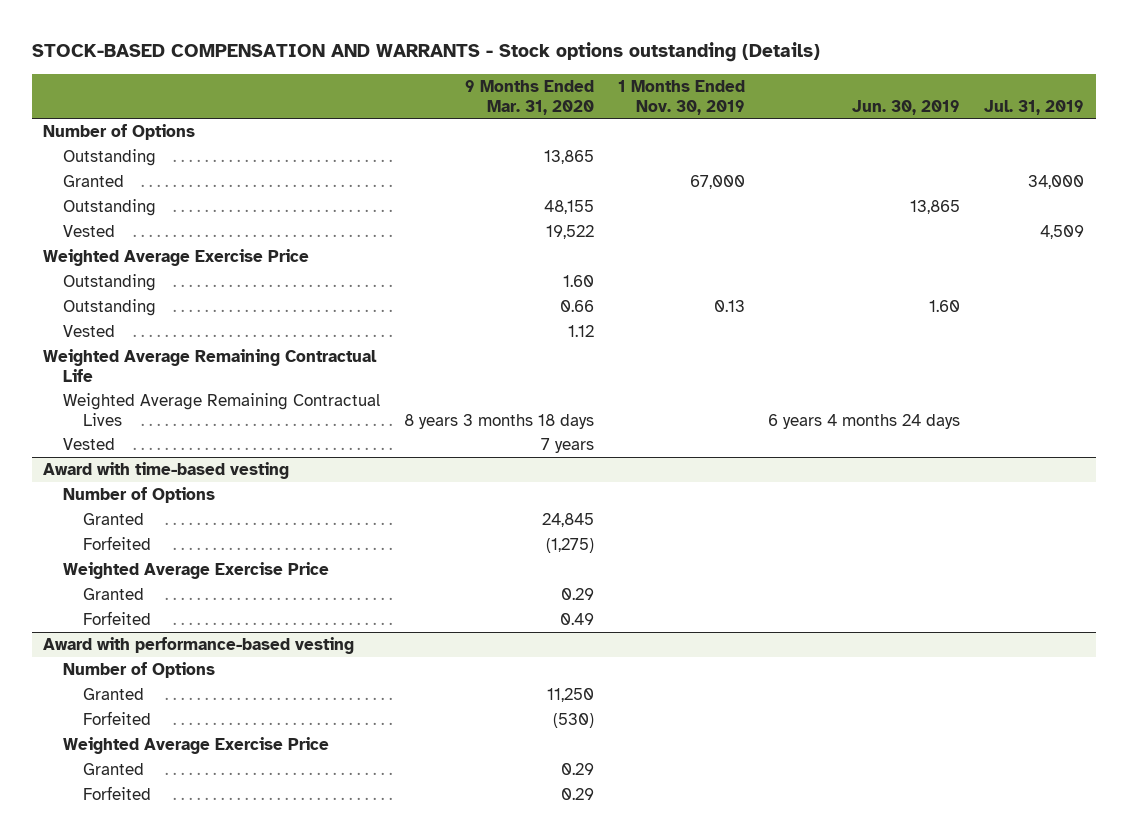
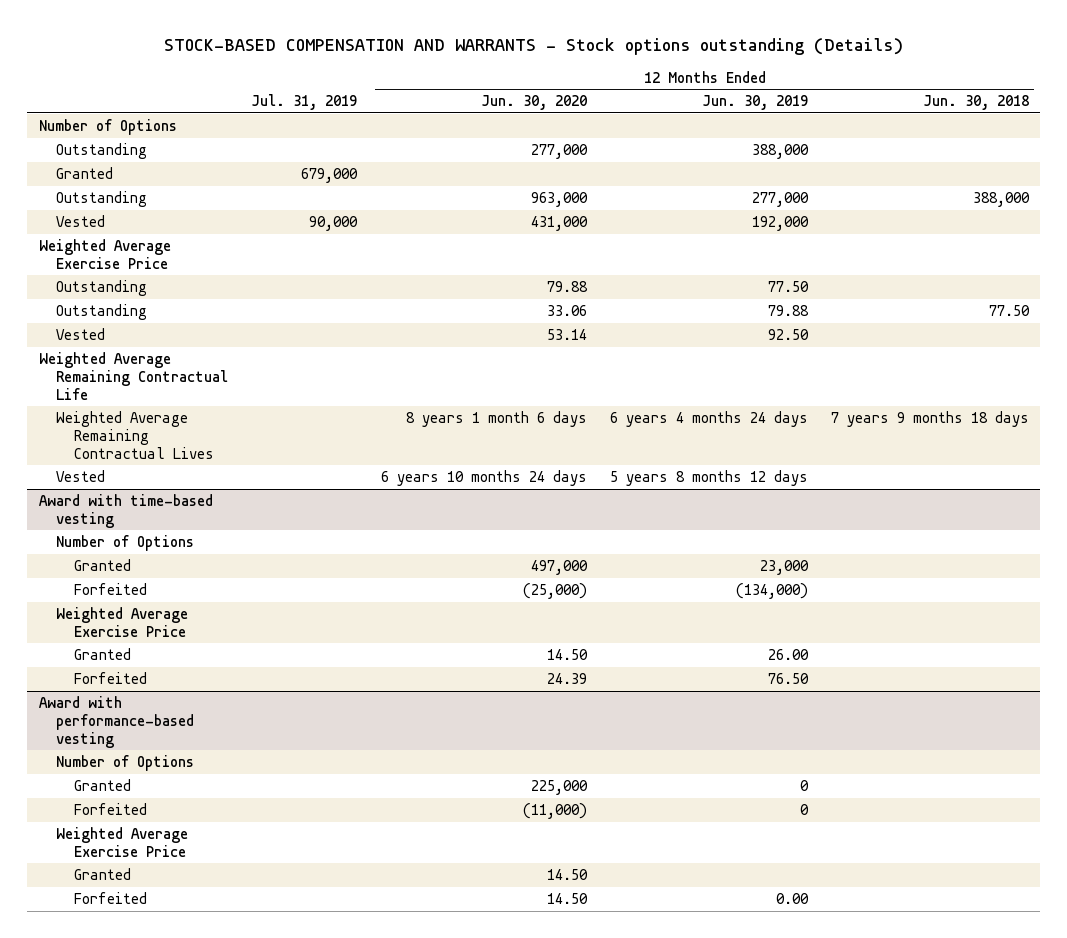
- | 9 Months Ended Mar. 31, 2020 | 1 Months Ended Nov. 30, 2019 | Jun. 30, 2019 | Jul. 31, 2019
+ | Jul. 31, 2019 | 12 Months Ended Jun. 30, 2020 | 12 Months Ended Jun. 30, 2019 | 12 Months Ended Jun. 30, 2018
- Granted | | 67,000 | | 34,000
+ Granted | 679,000 | | |
- Vested | 19,522 | | | 4,509
+ Vested | 90,000 | 431,000 | 192,000 |

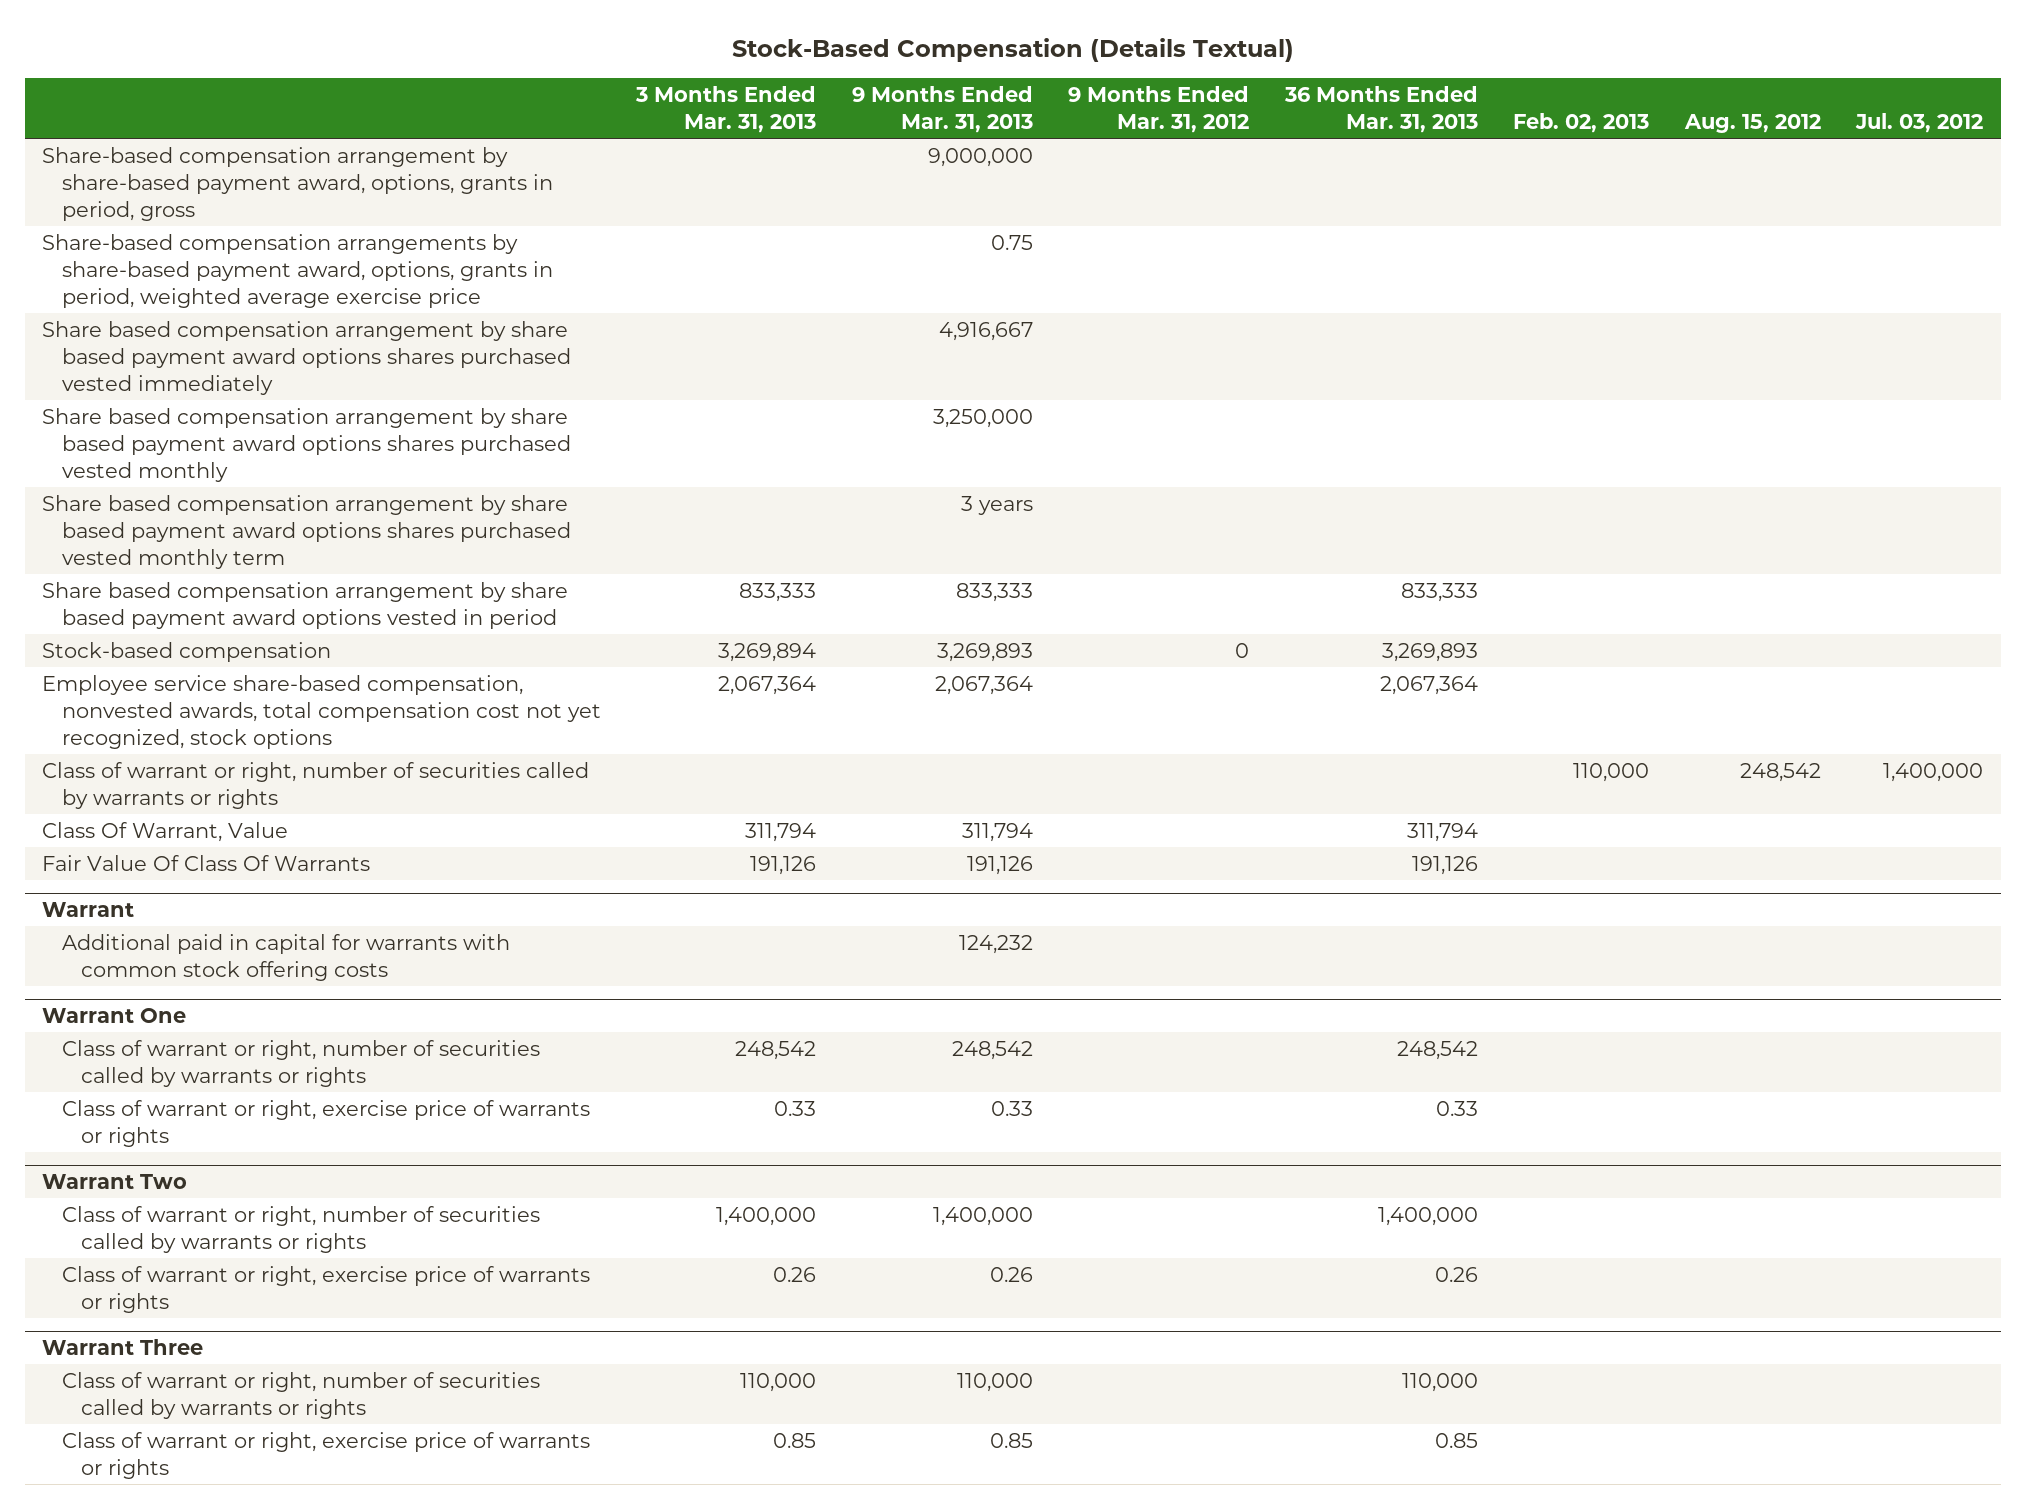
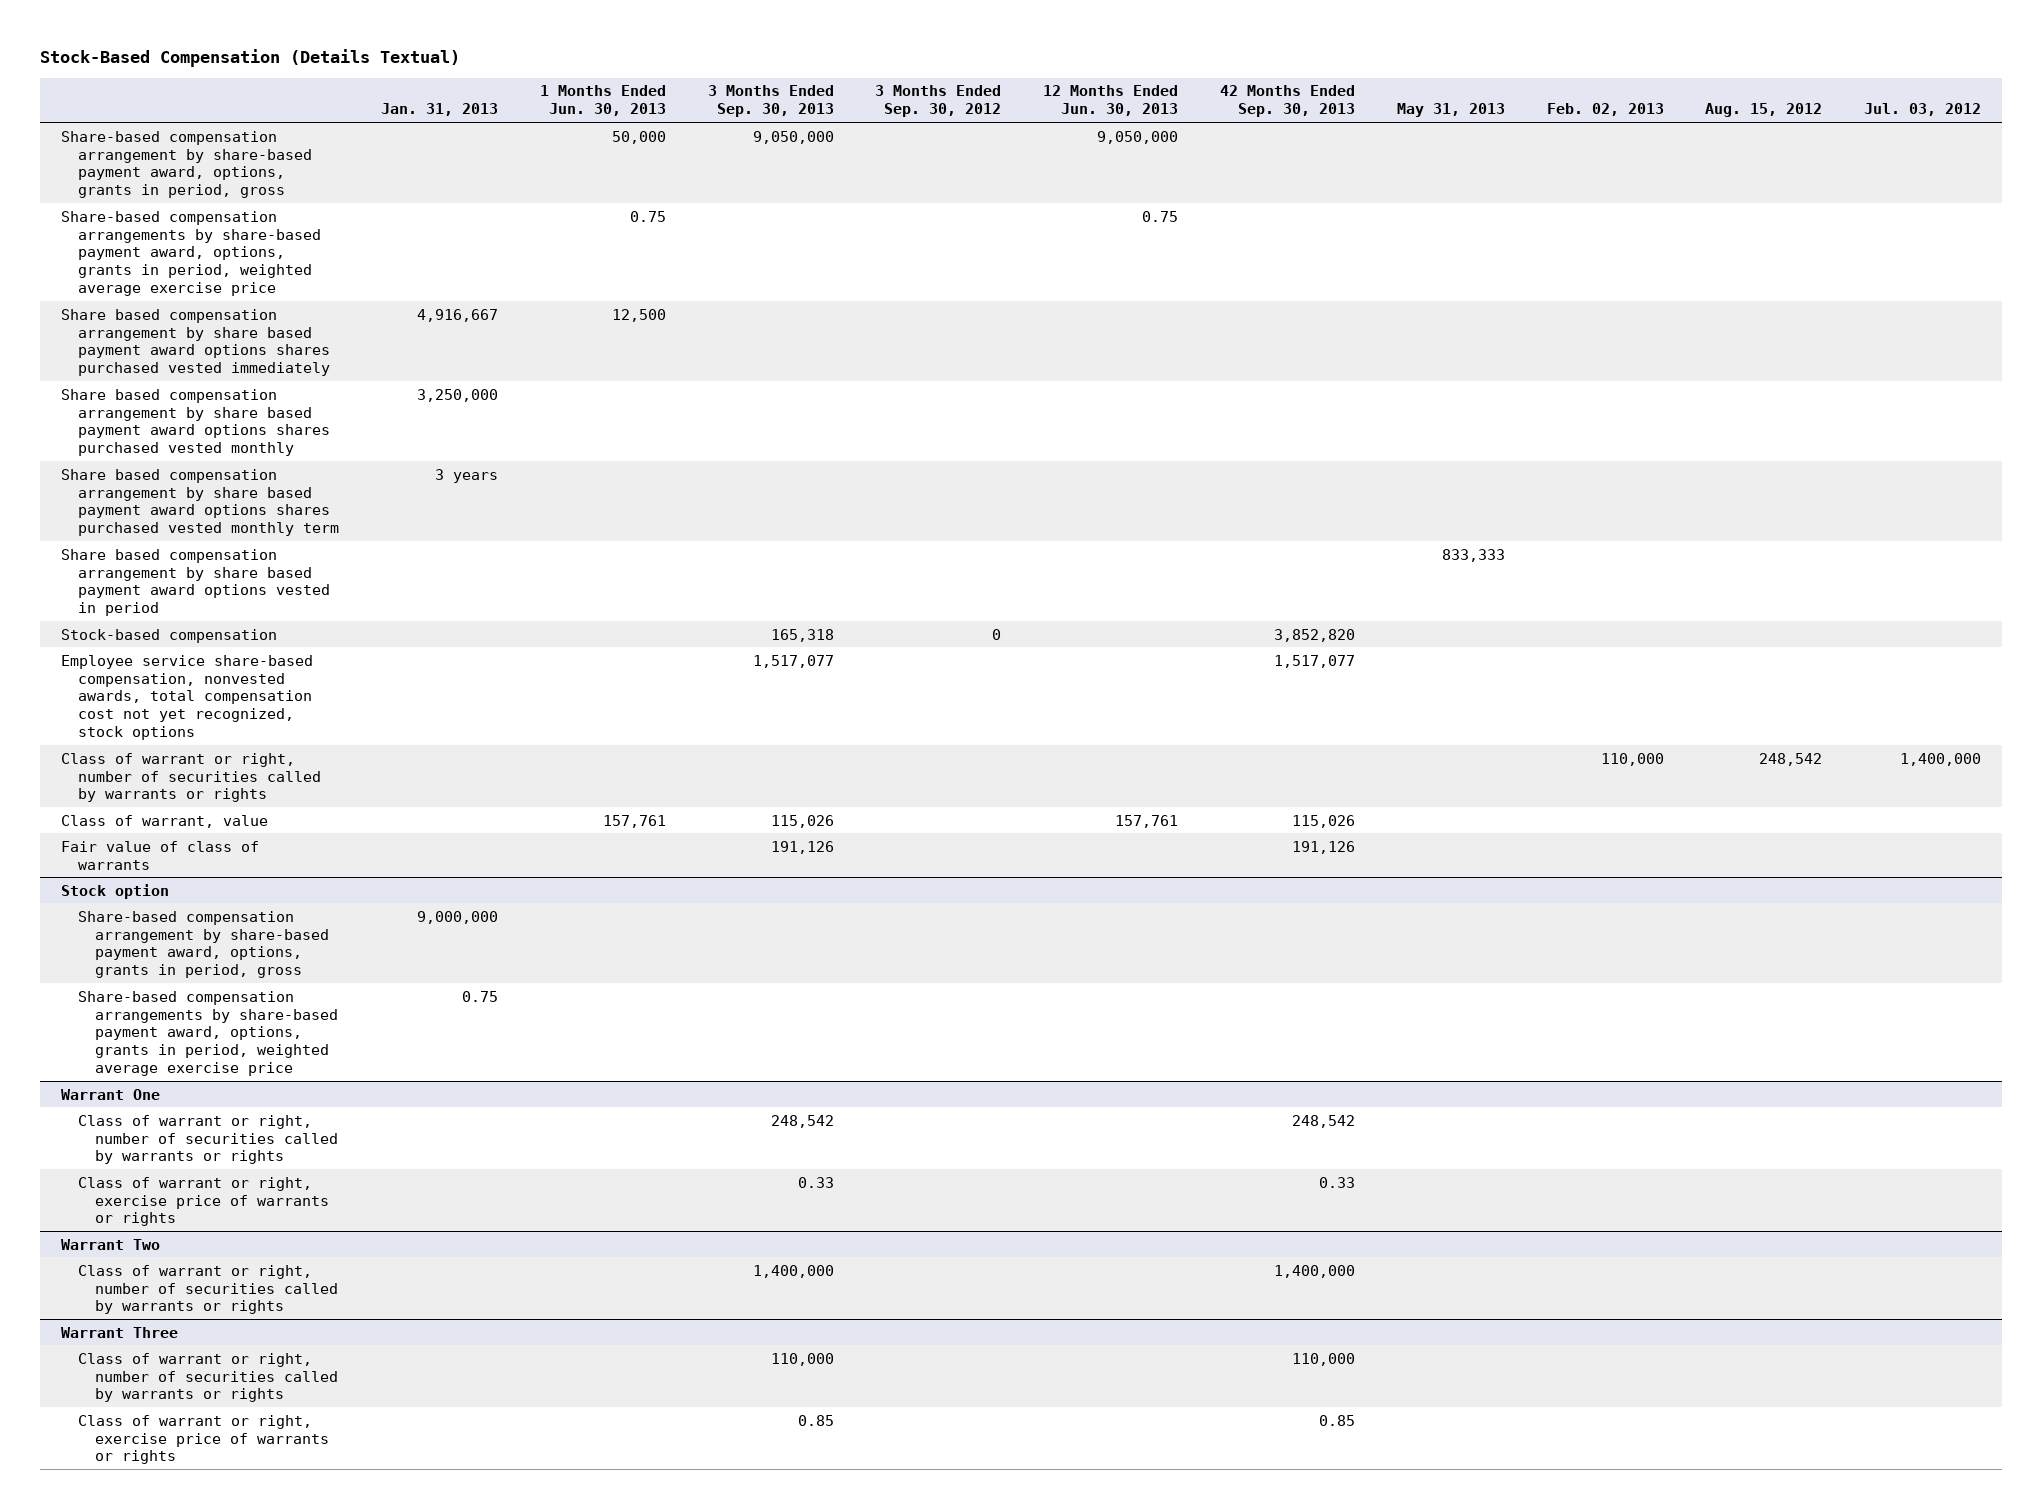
- | 3 Months Ended Mar. 31, 2013 | 9 Months Ended Mar. 31, 2013 | 9 Months Ended Mar. 31, 2012 | 36 Months Ended Mar. 31, 2013 | Feb. 02, 2013 | Aug. 15, 2012 | Jul. 03, 2012
+ | Jan. 31, 2013 | 1 Months Ended Jun. 30, 2013 | 3 Months Ended Sep. 30, 2013 | 3 Months Ended Sep. 30, 2012 | 12 Months Ended Jun. 30, 2013 | 42 Months Ended Sep. 30, 2013 | May 31, 2013 | Feb. 02, 2013 | Aug. 15, 2012 | Jul. 03, 2012
- Class Of Warrant, Value | 311,794 | 311,794 | | 311,794 | | |
- Fair Value Of Class Of Warrants | 191,126 | 191,126 | | 191,126 | | |
- Warrant
- Additional paid in capital for warrants with common stock offering costs | | 124,232 | | | | |
+ Class of warrant, value | | 157,761 | 115,026 | | 157,761 | 115,026 | | | |
+ Fair value of class of warrants | | | 191,126 | | | 191,126 | | | |
+ Stock option
+ Share-based compensation arrangement by share-based payment award, options, grants in period, gross | 9,000,000 | | | | | | | | |
+ Share-based compensation arrangements by share-based payment award, options, grants in period, weighted average exercise price | 0.75 | | | | | | | | |
@ Warrant Two
- Class of warrant or right, exercise price of warrants or rights | 0.26 | 0.26 | | 0.26 | | |

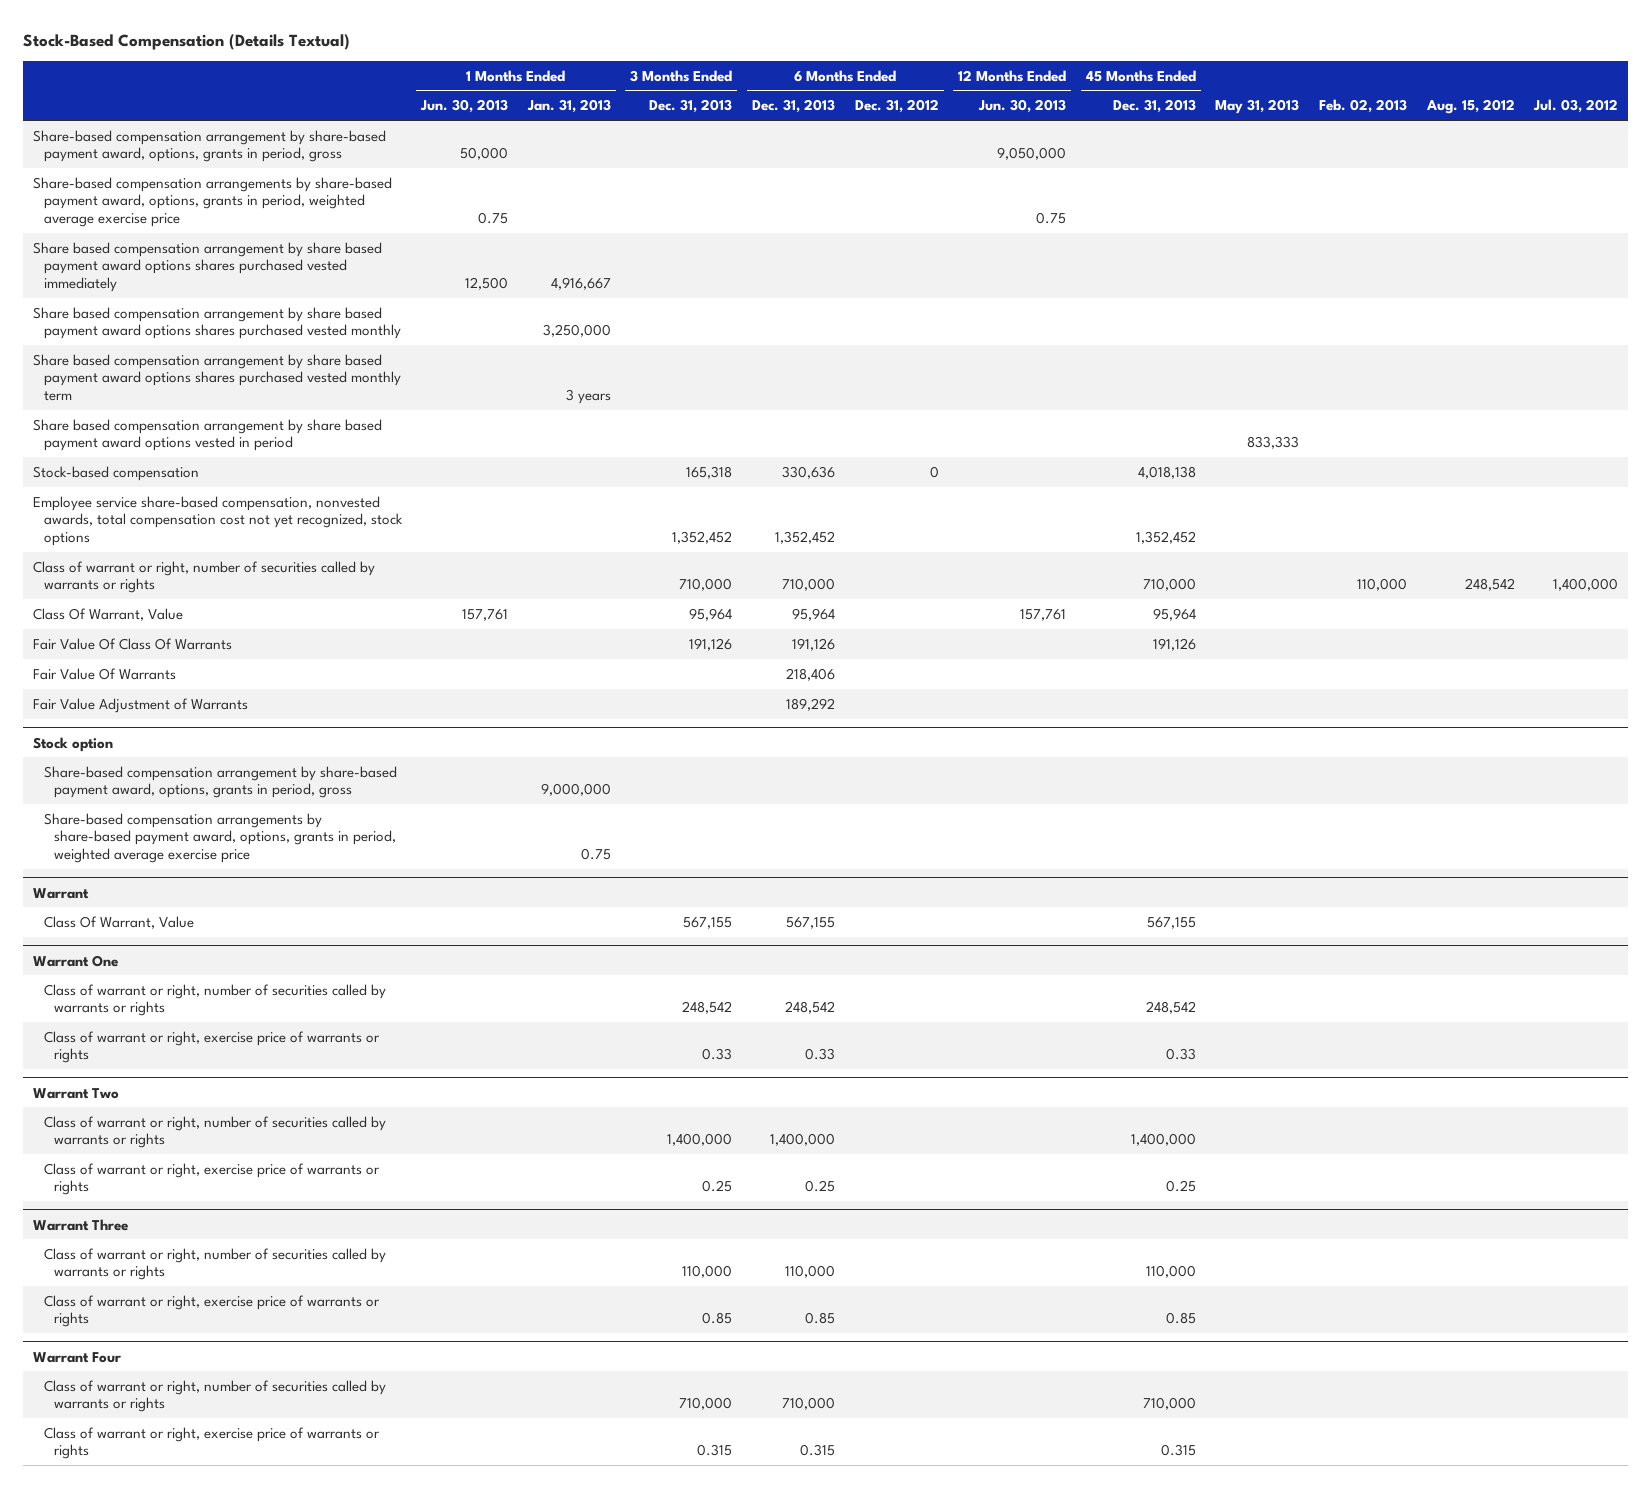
- | Jan. 31, 2013 | 1 Months Ended Jun. 30, 2013 | 3 Months Ended Sep. 30, 2013 | 3 Months Ended Sep. 30, 2012 | 12 Months Ended Jun. 30, 2013 | 42 Months Ended Sep. 30, 2013 | May 31, 2013 | Feb. 02, 2013 | Aug. 15, 2012 | Jul. 03, 2012
+ | 1 Months Ended Jun. 30, 2013 | 1 Months Ended Jan. 31, 2013 | 3 Months Ended Dec. 31, 2013 | 6 Months Ended Dec. 31, 2013 | 6 Months Ended Dec. 31, 2012 | 12 Months Ended Jun. 30, 2013 | 45 Months Ended Dec. 31, 2013 | May 31, 2013 | Feb. 02, 2013 | Aug. 15, 2012 | Jul. 03, 2012
- Class of warrant, value | | 157,761 | 115,026 | | 157,761 | 115,026 | | | |
- Fair value of class of warrants | | | 191,126 | | | 191,126 | | | |
+ Class Of Warrant, Value | 157,761 | | 95,964 | 95,964 | | 157,761 | 95,964 | | | |
+ Fair Value Of Class Of Warrants | | | 191,126 | 191,126 | | | 191,126 | | | |
+ Fair Value Of Warrants | | | | 218,406 | | | | | | |
+ Fair Value Adjustment of Warrants | | | | 189,292 | | | | | | |
+ Warrant
+ Class Of Warrant, Value | | | 567,155 | 567,155 | | | 567,155 | | | |
@ Warrant Two
+ Class of warrant or right, exercise price of warrants or rights | | | 0.25 | 0.25 | | | 0.25 | | | |
+ Warrant Four
+ Class of warrant or right, number of securities called by warrants or rights | | | 710,000 | 710,000 | | | 710,000 | | | |
+ Class of warrant or right, exercise price of warrants or rights | | | 0.315 | 0.315 | | | 0.315 | | | |

